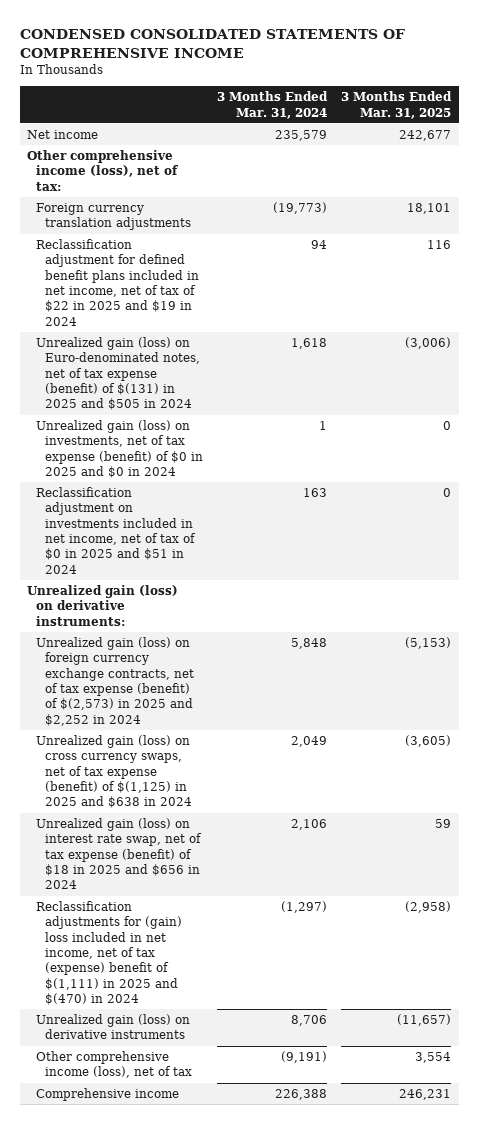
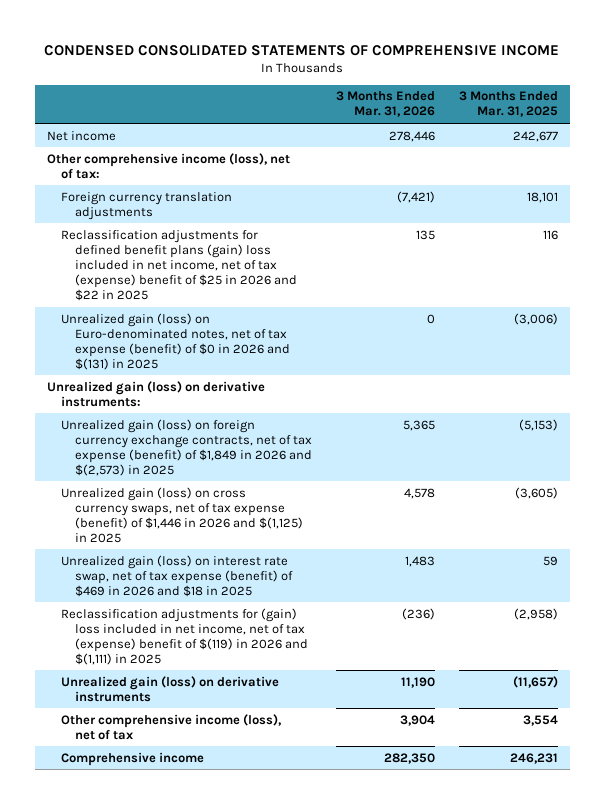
- | 3 Months Ended Mar. 31, 2024 | 3 Months Ended Mar. 31, 2025
+ | 3 Months Ended Mar. 31, 2026 | 3 Months Ended Mar. 31, 2025
- Reclassification adjustment for defined benefit plans included in net income, net of tax of $22 in 2025 and $19 in 2024 | 94 | 116
- Unrealized gain (loss) on Euro-denominated notes, net of tax expense (benefit) of $(131) in 2025 and $505 in 2024 | 1,618 | (3,006)
- Unrealized gain (loss) on investments, net of tax expense (benefit) of $0 in 2025 and $0 in 2024 | 1 | 0
- Reclassification adjustment on investments included in net income, net of tax of $0 in 2025 and $51 in 2024 | 163 | 0
+ Reclassification adjustments for defined benefit plans (gain) loss included in net income, net of tax (expense) benefit of $25 in 2026 and $22 in 2025 | 135 | 116
+ Unrealized gain (loss) on Euro-denominated notes, net of tax expense (benefit) of $0 in 2026 and $(131) in 2025 | 0 | (3,006)
- Unrealized gain (loss) on foreign currency exchange contracts, net of tax expense (benefit) of $(2,573) in 2025 and $2,252 in 2024 | 5,848 | (5,153)
- Unrealized gain (loss) on cross currency swaps, net of tax expense (benefit) of $(1,125) in 2025 and $638 in 2024 | 2,049 | (3,605)
- Unrealized gain (loss) on interest rate swap, net of tax expense (benefit) of $18 in 2025 and $656 in 2024 | 2,106 | 59
- Reclassification adjustments for (gain) loss included in net income, net of tax (expense) benefit of $(1,111) in 2025 and $(470) in 2024 | (1,297) | (2,958)
+ Unrealized gain (loss) on foreign currency exchange contracts, net of tax expense (benefit) of $1,849 in 2026 and $(2,573) in 2025 | 5,365 | (5,153)
+ Unrealized gain (loss) on cross currency swaps, net of tax expense (benefit) of $1,446 in 2026 and $(1,125) in 2025 | 4,578 | (3,605)
+ Unrealized gain (loss) on interest rate swap, net of tax expense (benefit) of $469 in 2026 and $18 in 2025 | 1,483 | 59
+ Reclassification adjustments for (gain) loss included in net income, net of tax (expense) benefit of $(119) in 2026 and $(1,111) in 2025 | (236) | (2,958)

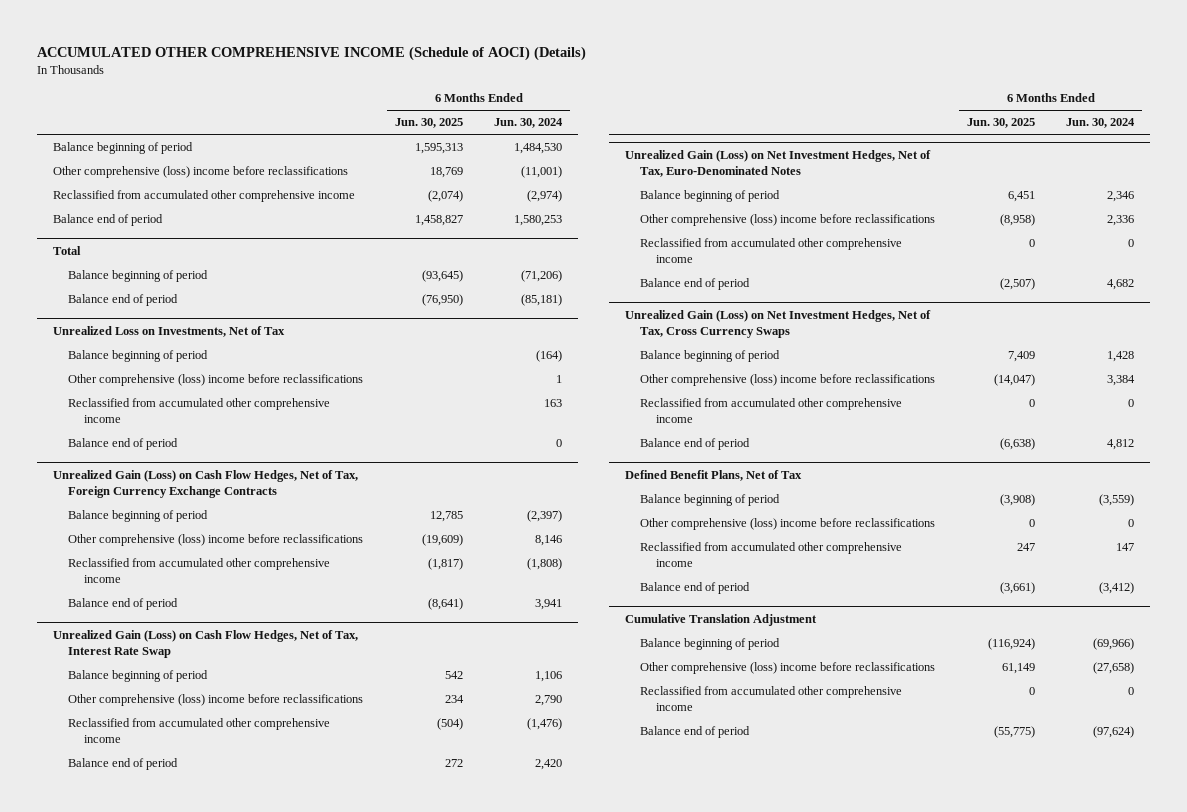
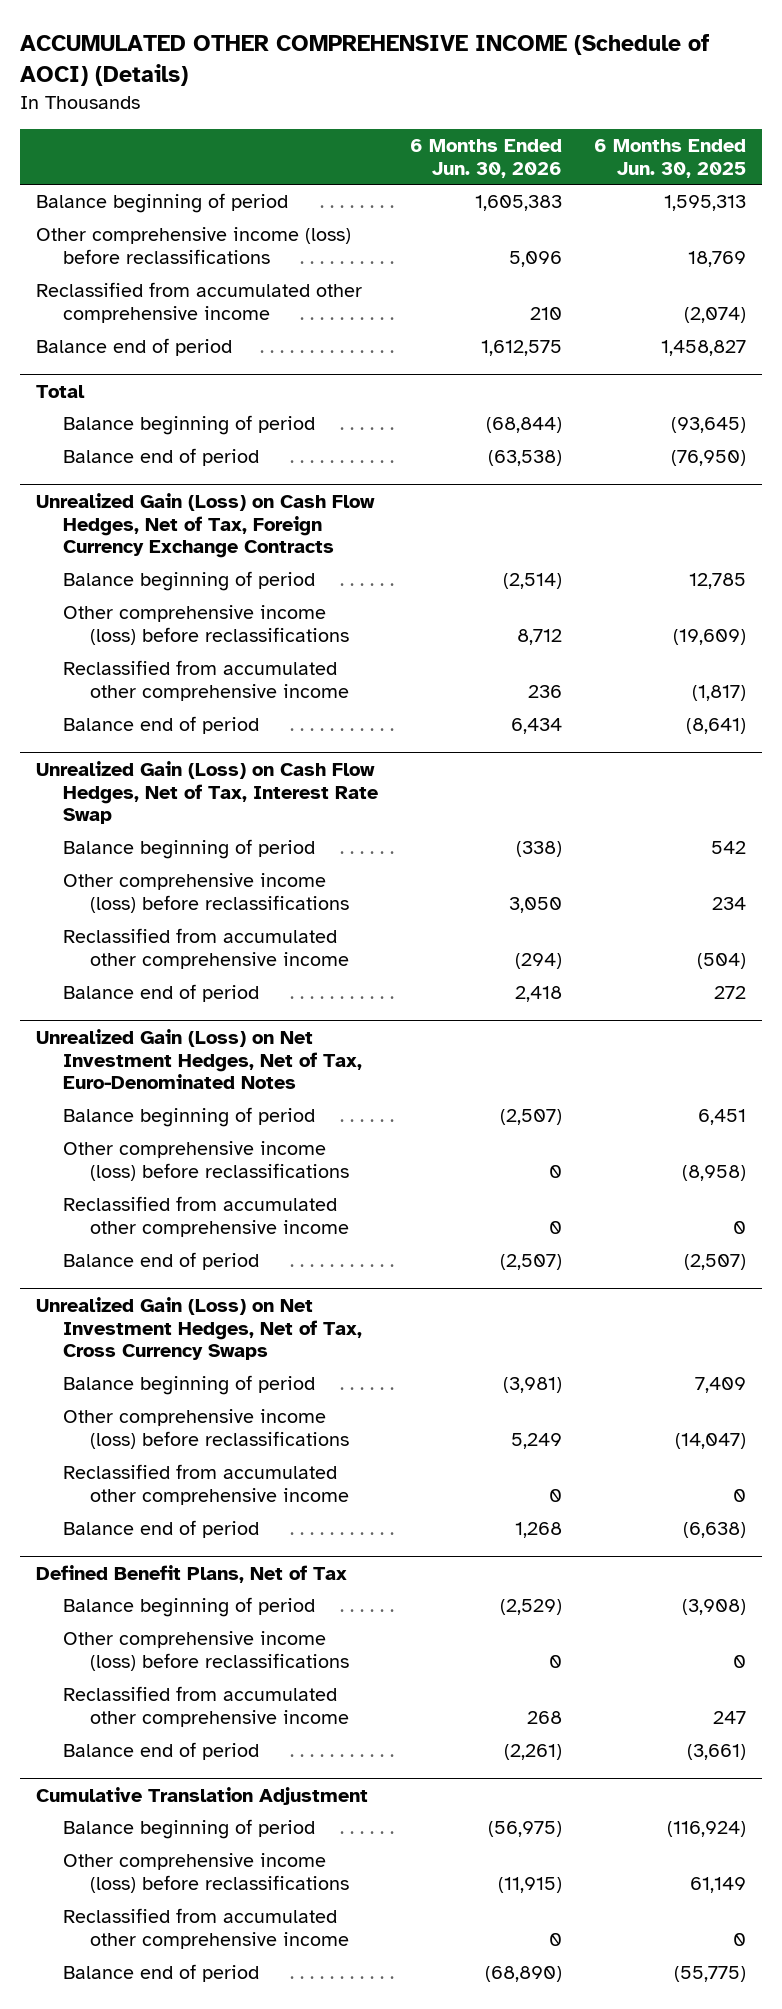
- | 6 Months Ended Jun. 30, 2025 | 6 Months Ended Jun. 30, 2024
+ | 6 Months Ended Jun. 30, 2026 | 6 Months Ended Jun. 30, 2025
- Other comprehensive (loss) income before reclassifications | 18,769 | (11,001)
+ Other comprehensive income (loss) before reclassifications | 5,096 | 18,769
- Unrealized Loss on Investments, Net of Tax
- Balance beginning of period | | (164)
- Other comprehensive (loss) income before reclassifications | | 1
- Reclassified from accumulated other comprehensive income | | 163
- Balance end of period | | 0
@ Unrealized Gain (Loss) on Cash Flow Hedges, Net of Tax, Foreign Currency Exchange Contracts
- Other comprehensive (loss) income before reclassifications | (19,609) | 8,146
+ Other comprehensive income (loss) before reclassifications | 8,712 | (19,609)
@ Unrealized Gain (Loss) on Cash Flow Hedges, Net of Tax, Interest Rate Swap
- Other comprehensive (loss) income before reclassifications | 234 | 2,790
+ Other comprehensive income (loss) before reclassifications | 3,050 | 234
@ Unrealized Gain (Loss) on Net Investment Hedges, Net of Tax, Euro-Denominated Notes
- Other comprehensive (loss) income before reclassifications | (8,958) | 2,336
+ Other comprehensive income (loss) before reclassifications | 0 | (8,958)
@ Unrealized Gain (Loss) on Net Investment Hedges, Net of Tax, Cross Currency Swaps
- Other comprehensive (loss) income before reclassifications | (14,047) | 3,384
+ Other comprehensive income (loss) before reclassifications | 5,249 | (14,047)
@ Defined Benefit Plans, Net of Tax
- Other comprehensive (loss) income before reclassifications | 0 | 0
+ Other comprehensive income (loss) before reclassifications | 0 | 0
@ Cumulative Translation Adjustment
- Other comprehensive (loss) income before reclassifications | 61,149 | (27,658)
+ Other comprehensive income (loss) before reclassifications | (11,915) | 61,149

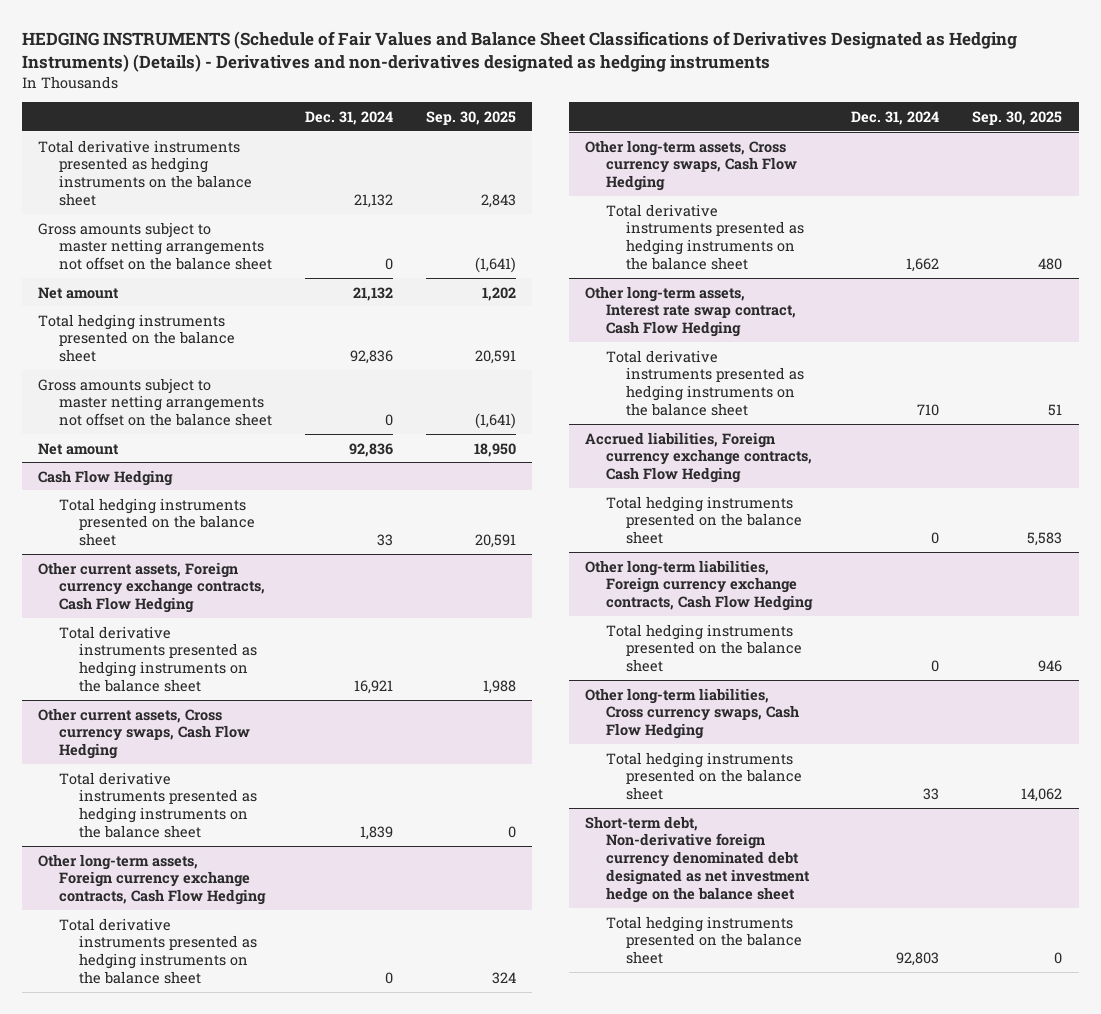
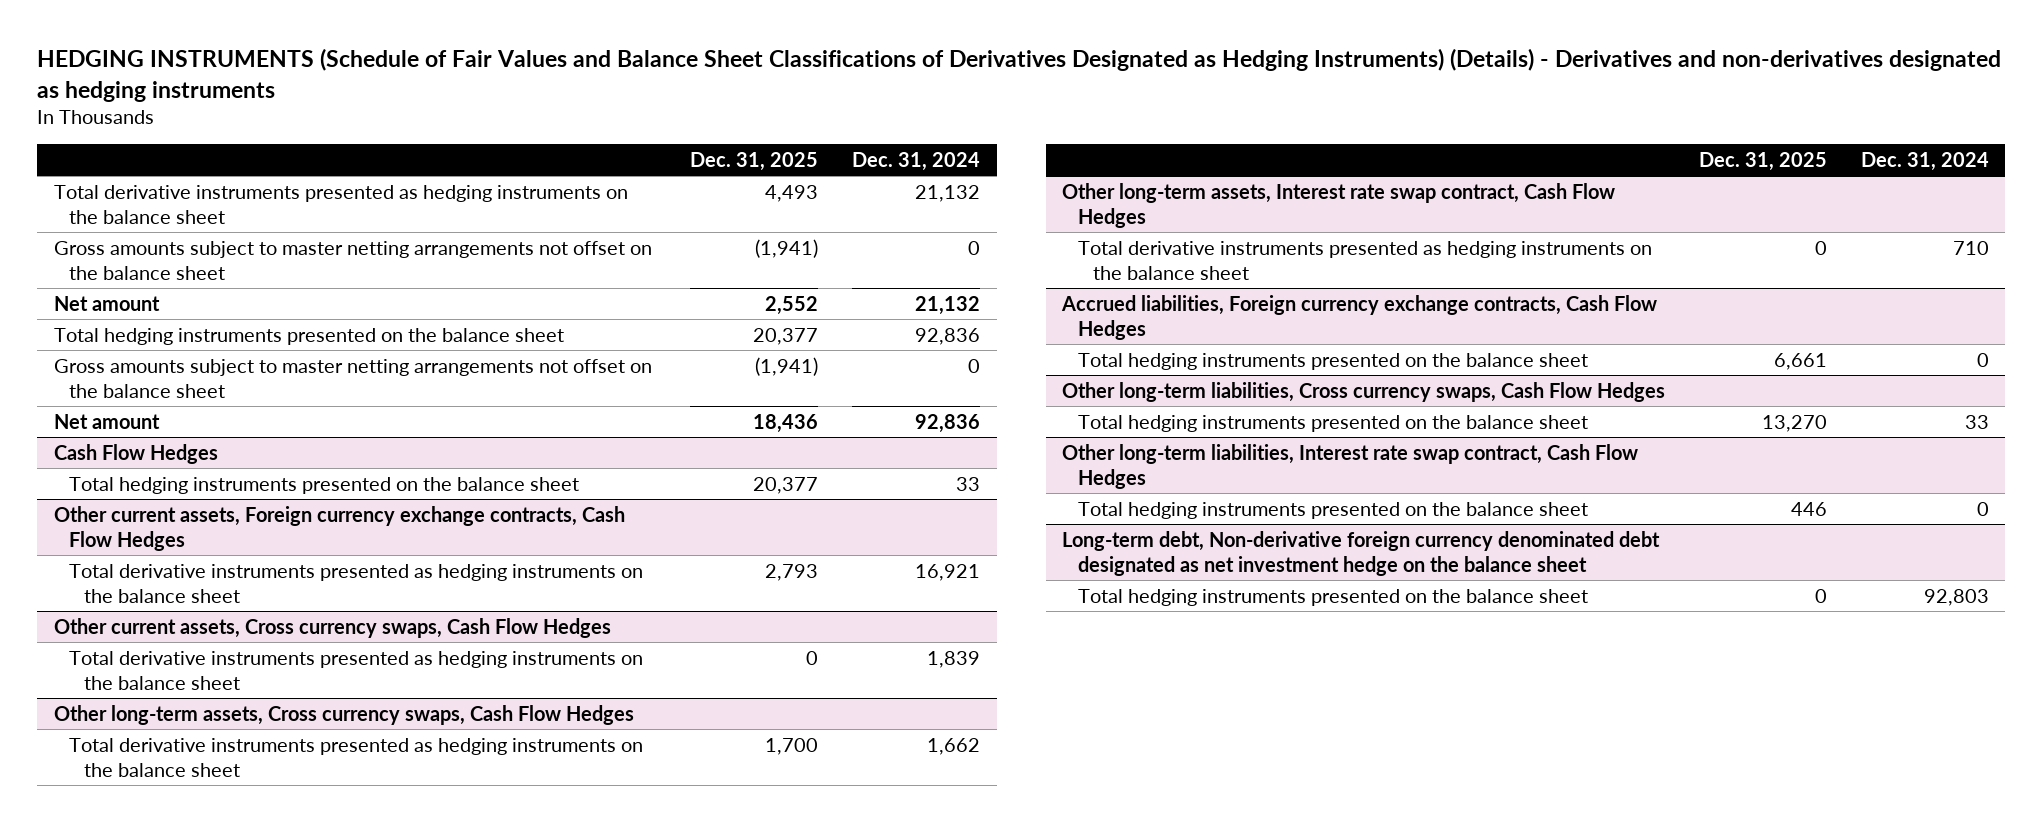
- | Dec. 31, 2024 | Sep. 30, 2025
+ | Dec. 31, 2025 | Dec. 31, 2024
- Cash Flow Hedging
+ Cash Flow Hedges
- Other current assets, Foreign currency exchange contracts, Cash Flow Hedging
+ Other current assets, Foreign currency exchange contracts, Cash Flow Hedges
- Other current assets, Cross currency swaps, Cash Flow Hedging
+ Other current assets, Cross currency swaps, Cash Flow Hedges
- Other long-term assets, Foreign currency exchange contracts, Cash Flow Hedging
- Total derivative instruments presented as hedging instruments on the balance sheet | 0 | 324
- Other long-term assets, Cross currency swaps, Cash Flow Hedging
+ Other long-term assets, Cross currency swaps, Cash Flow Hedges
- Other long-term assets, Interest rate swap contract, Cash Flow Hedging
+ Other long-term assets, Interest rate swap contract, Cash Flow Hedges
- Accrued liabilities, Foreign currency exchange contracts, Cash Flow Hedging
- Total hedging instruments presented on the balance sheet | 0 | 5,583
- Other long-term liabilities, Foreign currency exchange contracts, Cash Flow Hedging
+ Accrued liabilities, Foreign currency exchange contracts, Cash Flow Hedges
- Other long-term liabilities, Cross currency swaps, Cash Flow Hedging
+ Other long-term liabilities, Cross currency swaps, Cash Flow Hedges
- Short-term debt, Non-derivative foreign currency denominated debt designated as net investment hedge on the balance sheet
+ Other long-term liabilities, Interest rate swap contract, Cash Flow Hedges
+ Total hedging instruments presented on the balance sheet | 446 | 0
+ Long-term debt, Non-derivative foreign currency denominated debt designated as net investment hedge on the balance sheet

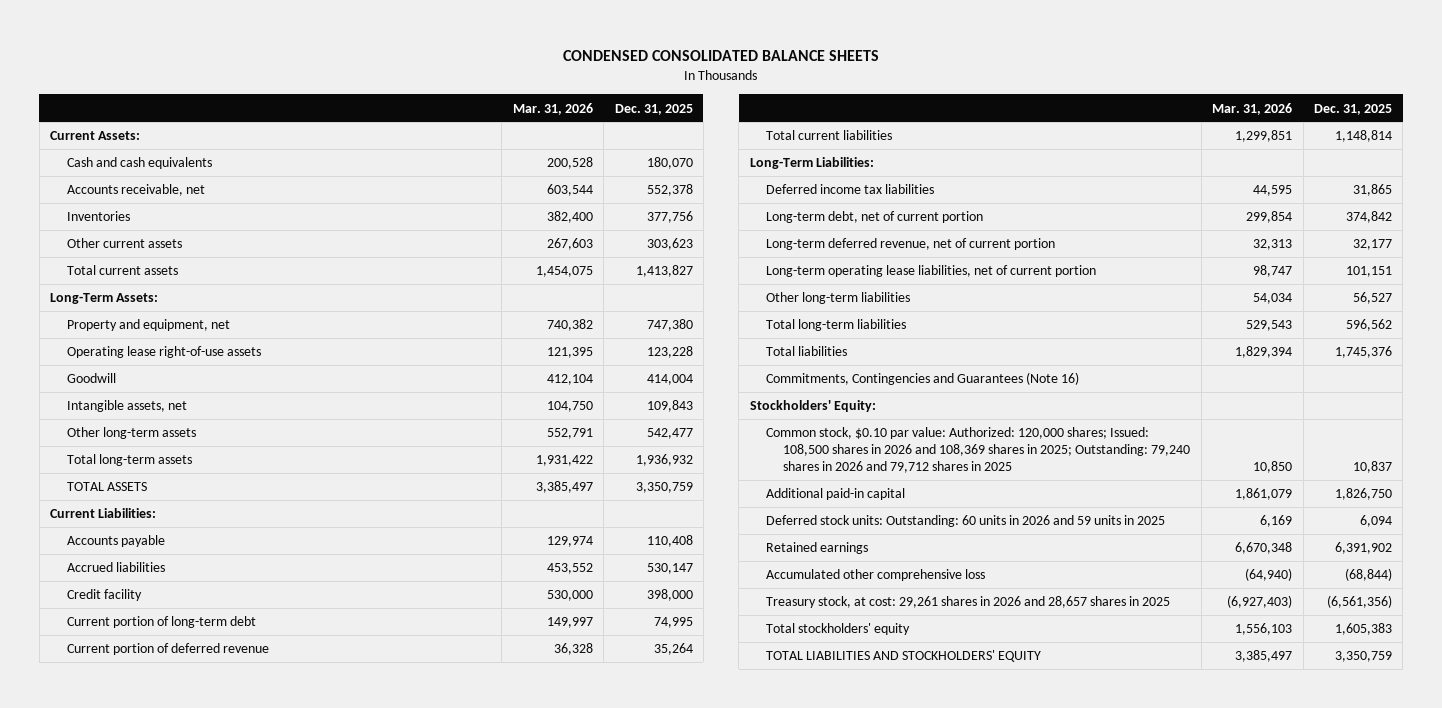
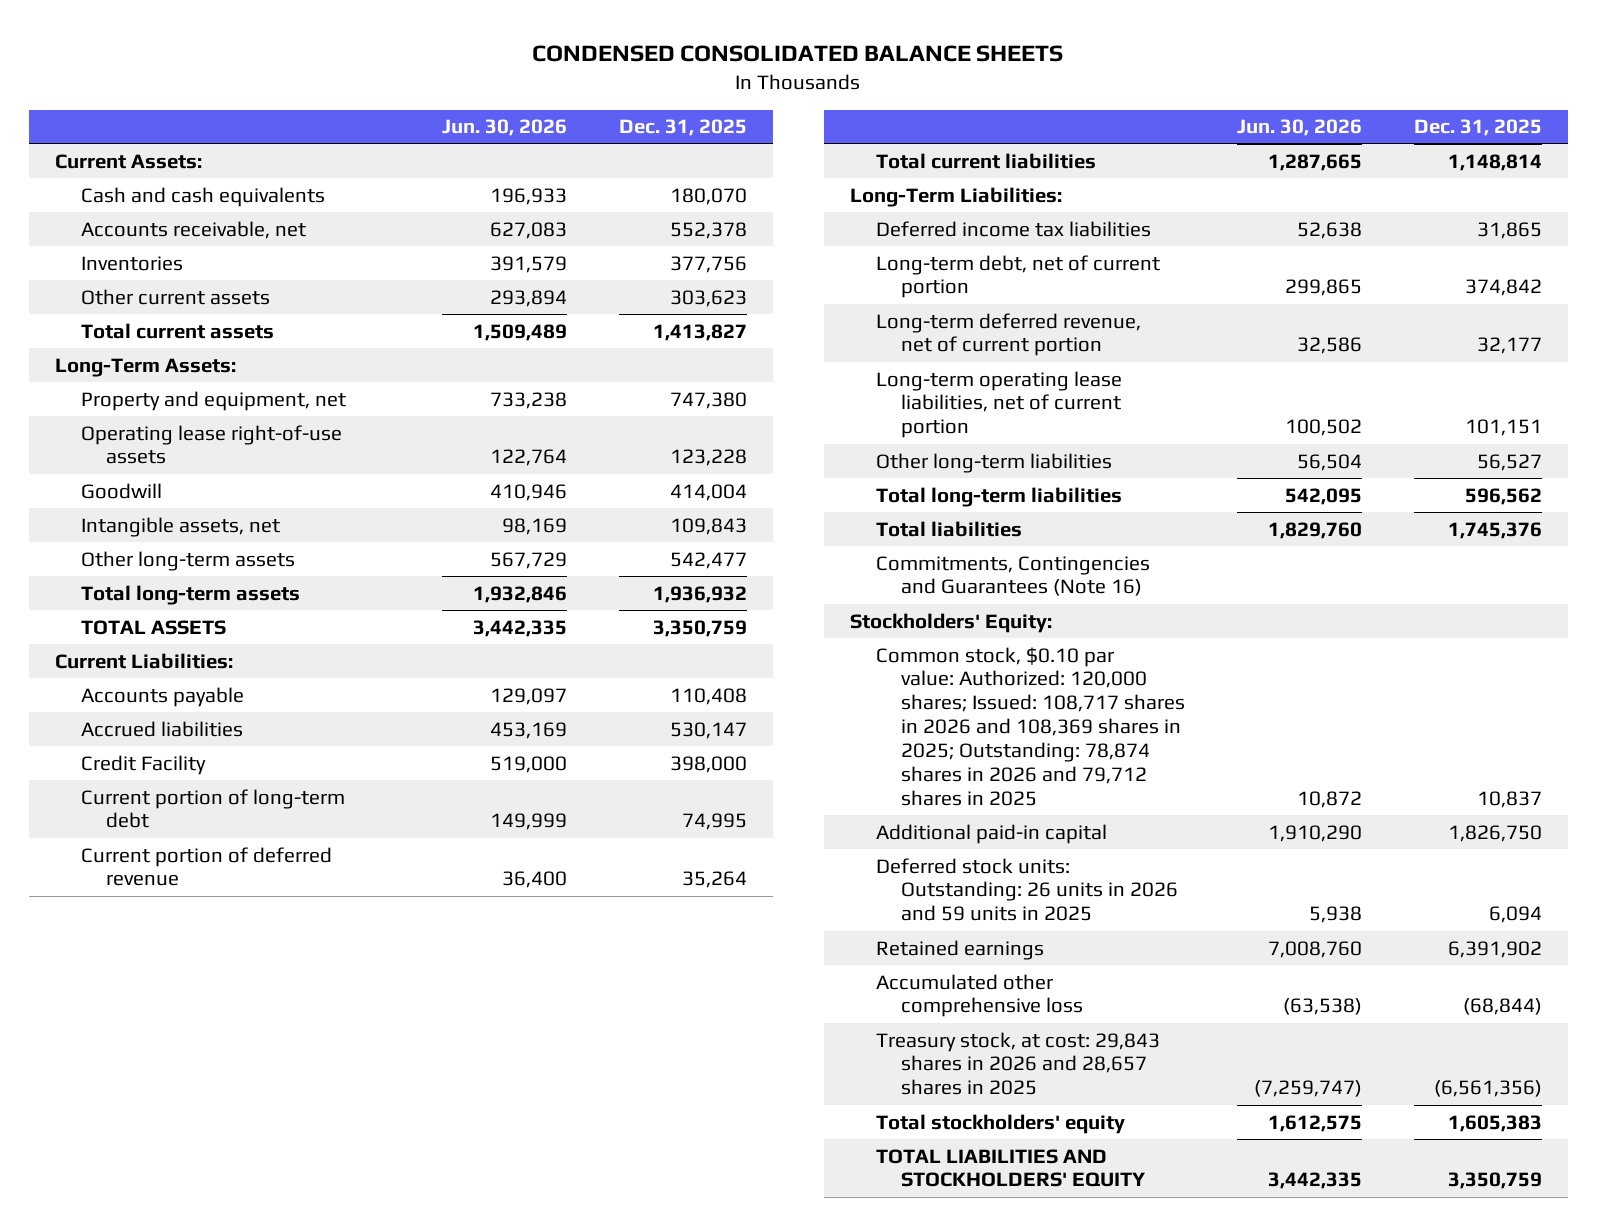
- | Mar. 31, 2026 | Dec. 31, 2025
+ | Jun. 30, 2026 | Dec. 31, 2025
- Credit facility | 530,000 | 398,000
+ Credit Facility | 519,000 | 398,000
- Common stock, $0.10 par value: Authorized: 120,000 shares; Issued: 108,500 shares in 2026 and 108,369 shares in 2025; Outstanding: 79,240 shares in 2026 and 79,712 shares in 2025 | 10,850 | 10,837
+ Common stock, $0.10 par value: Authorized: 120,000 shares; Issued: 108,717 shares in 2026 and 108,369 shares in 2025; Outstanding: 78,874 shares in 2026 and 79,712 shares in 2025 | 10,872 | 10,837
- Deferred stock units: Outstanding: 60 units in 2026 and 59 units in 2025 | 6,169 | 6,094
+ Deferred stock units: Outstanding: 26 units in 2026 and 59 units in 2025 | 5,938 | 6,094
- Treasury stock, at cost: 29,261 shares in 2026 and 28,657 shares in 2025 | (6,927,403) | (6,561,356)
+ Treasury stock, at cost: 29,843 shares in 2026 and 28,657 shares in 2025 | (7,259,747) | (6,561,356)

